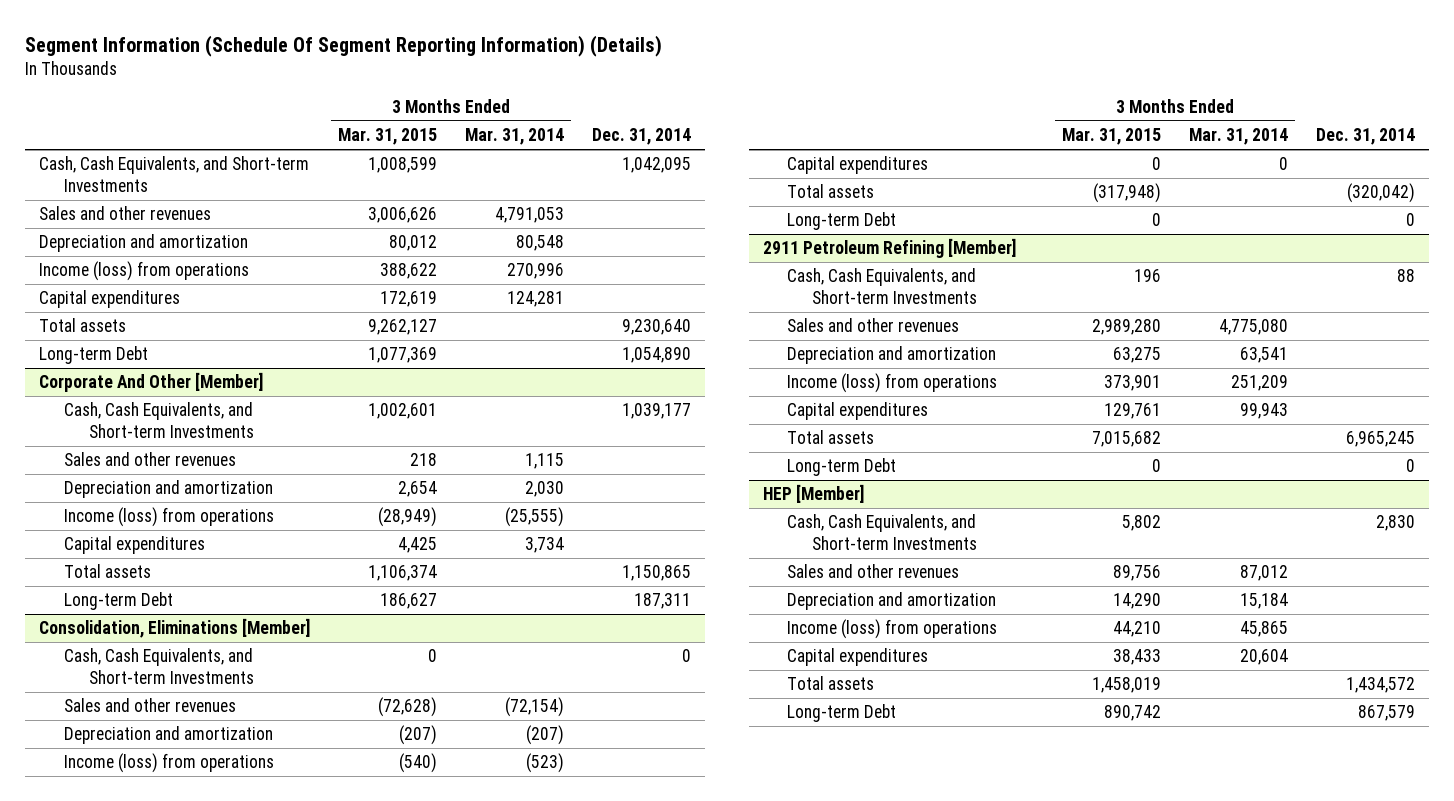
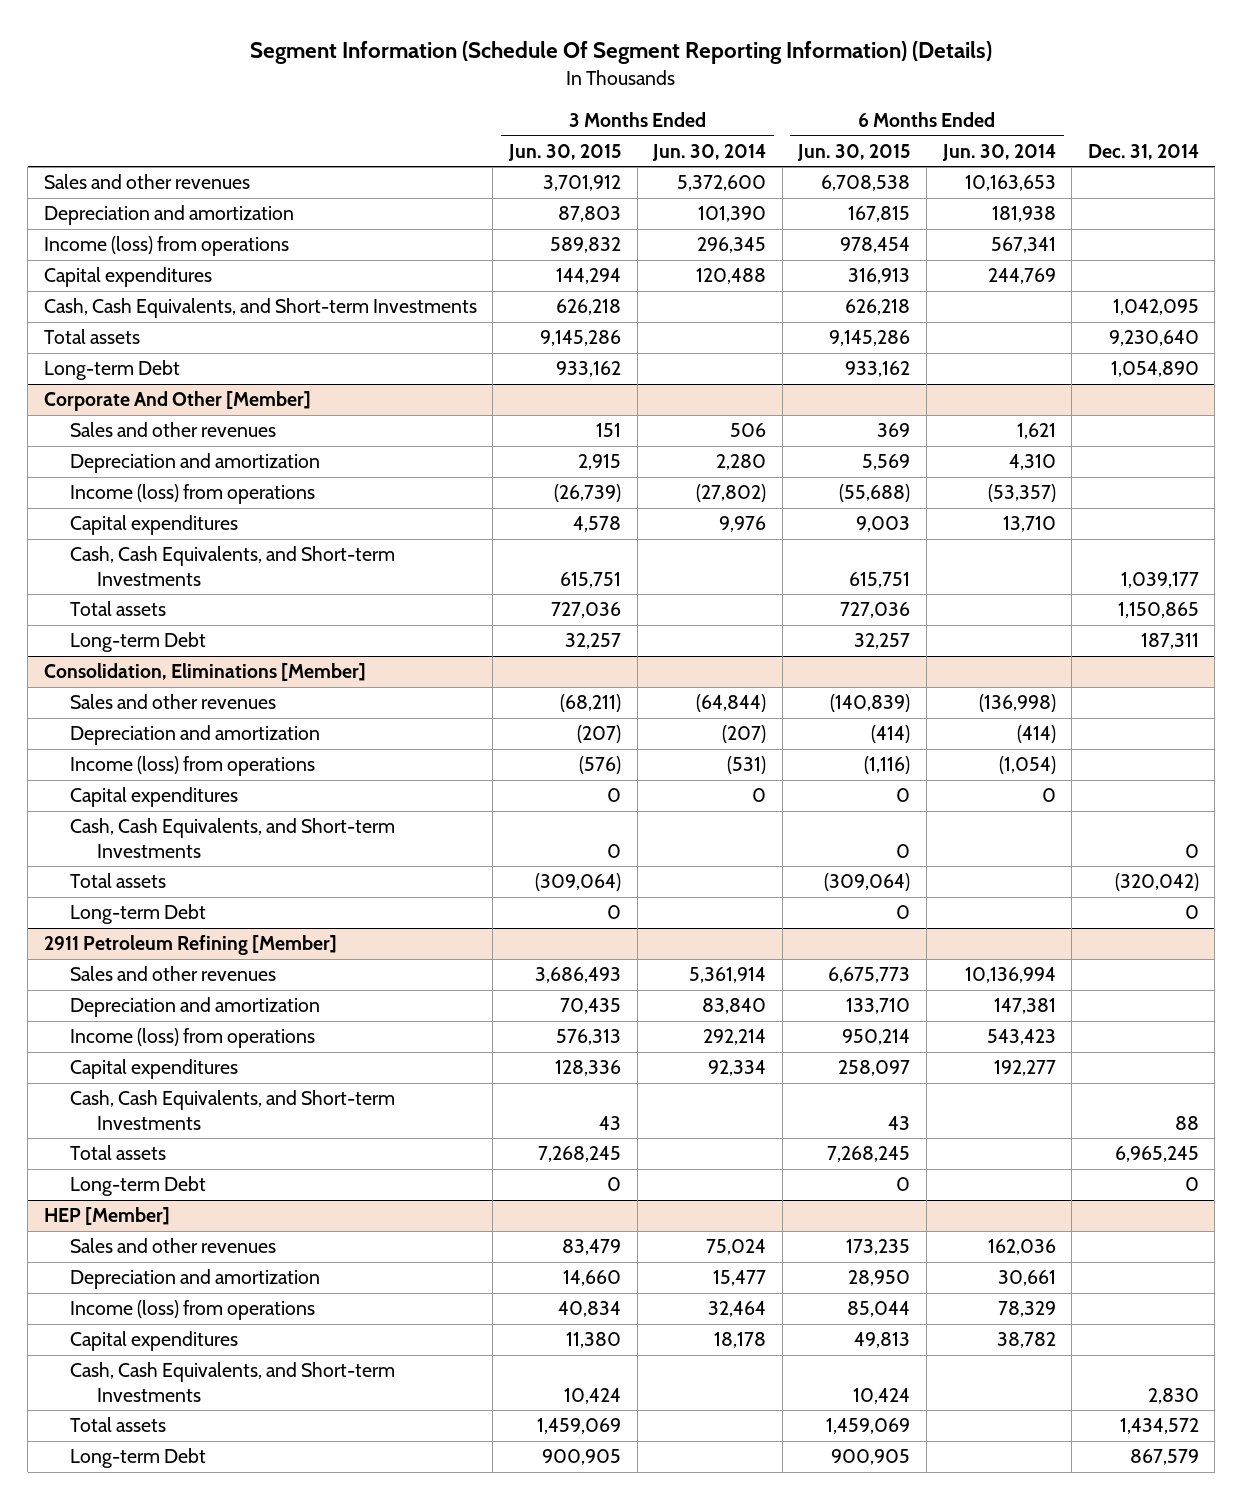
- | 3 Months Ended Mar. 31, 2015 | 3 Months Ended Mar. 31, 2014 | Dec. 31, 2014
+ | 3 Months Ended Jun. 30, 2015 | 3 Months Ended Jun. 30, 2014 | 6 Months Ended Jun. 30, 2015 | 6 Months Ended Jun. 30, 2014 | Dec. 31, 2014
moved down: Cash, Cash Equivalents, and Short-term Investments | 626,218 | | 626,218 | | 1,042,095
@ Corporate And Other [Member]
moved down: Cash, Cash Equivalents, and Short-term Investments | 615,751 | | 615,751 | | 1,039,177
@ Consolidation, Eliminations [Member]
moved down: Cash, Cash Equivalents, and Short-term Investments | 0 | | 0 | | 0
@ 2911 Petroleum Refining [Member]
moved down: Cash, Cash Equivalents, and Short-term Investments | 43 | | 43 | | 88
@ HEP [Member]
moved down: Cash, Cash Equivalents, and Short-term Investments | 10,424 | | 10,424 | | 2,830

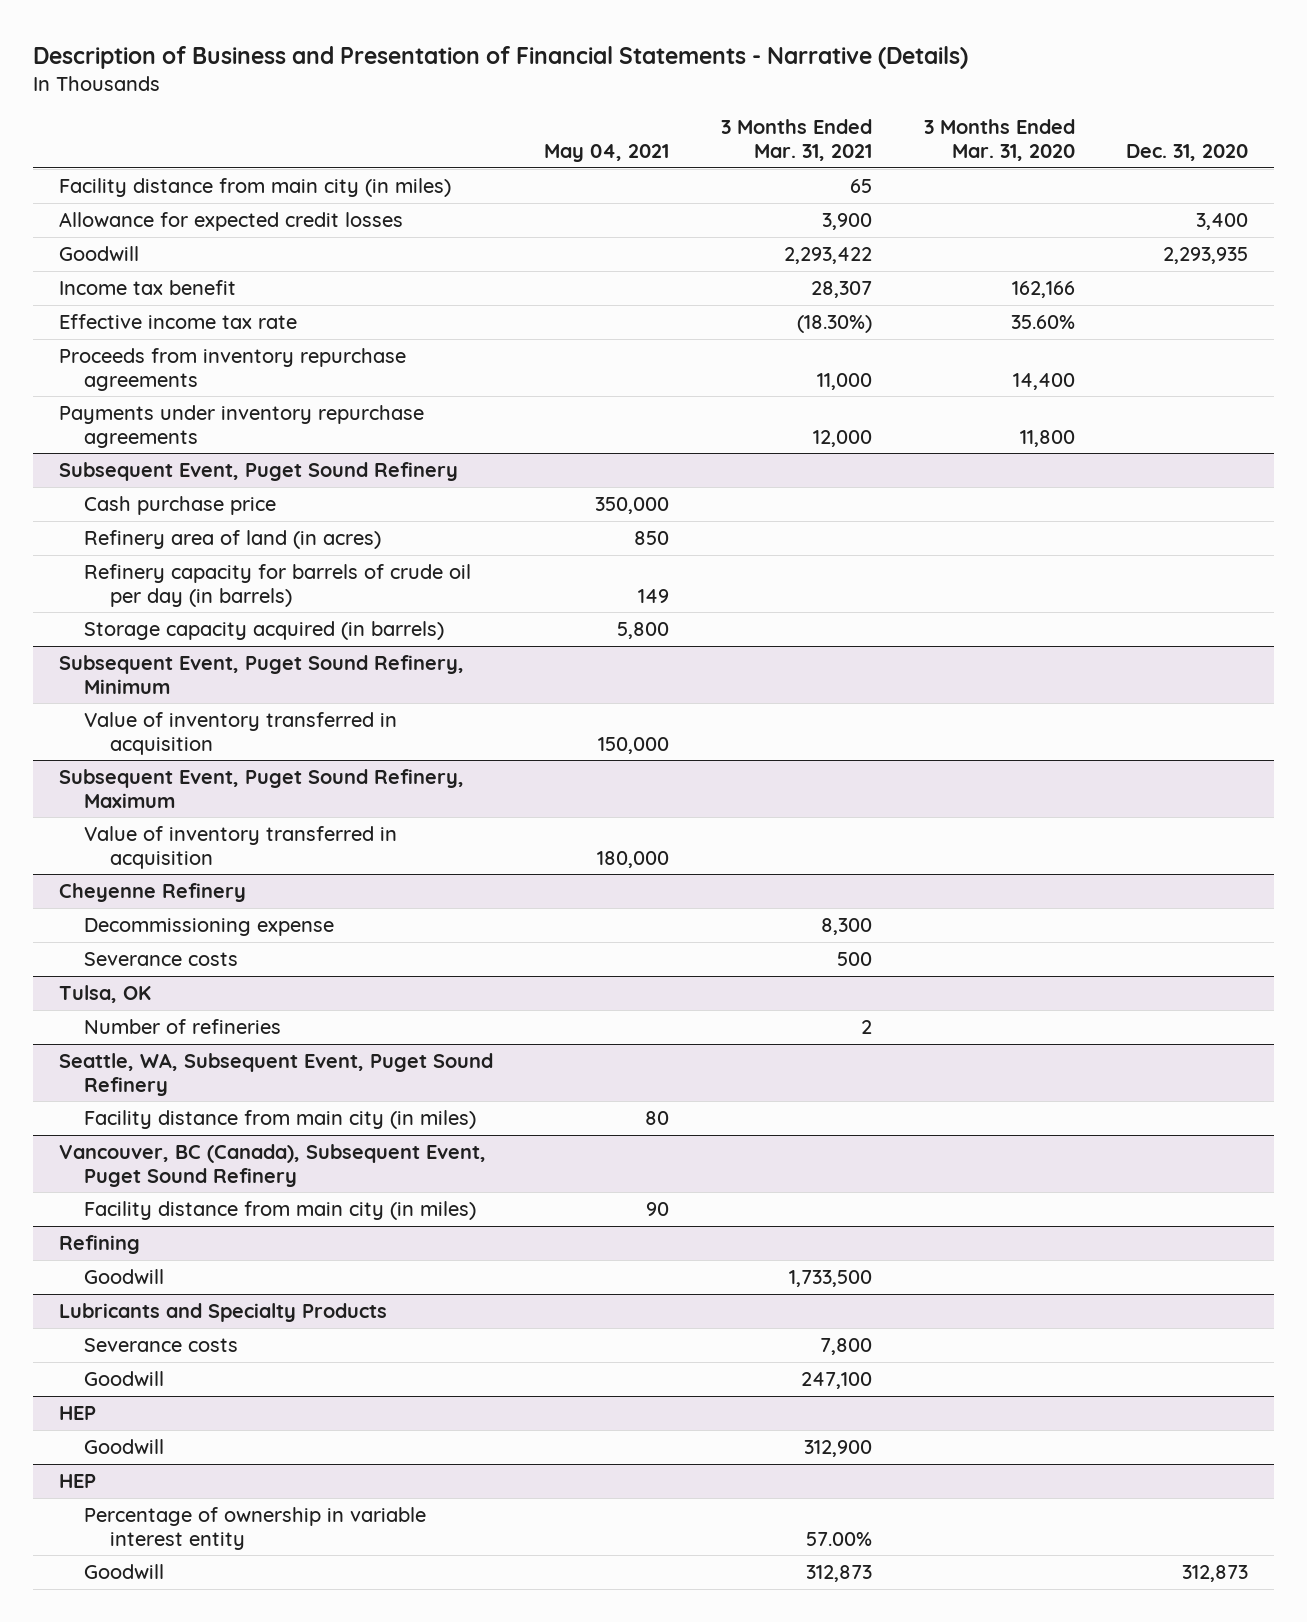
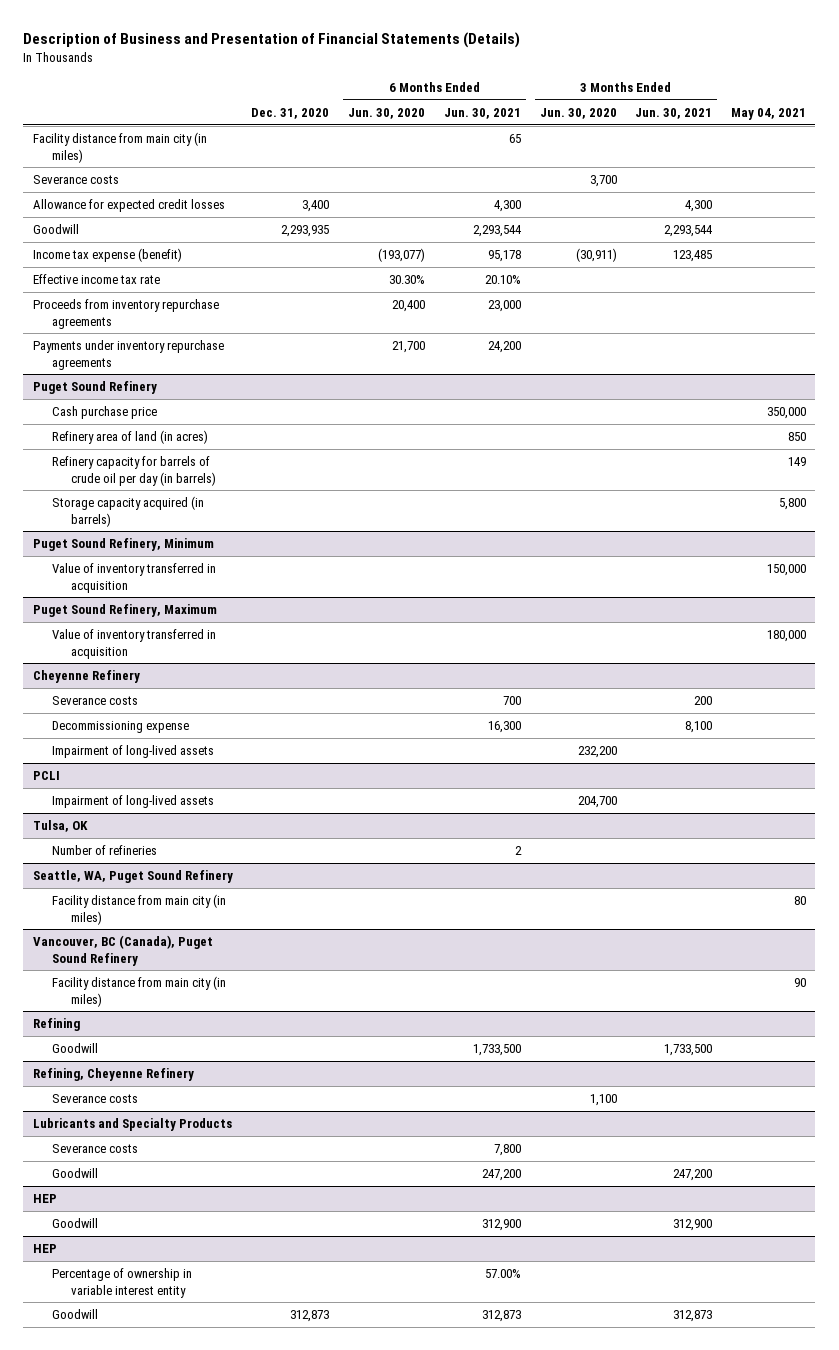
- Description of Business and Presentation of Financial Statements - Narrative (Details)
+ Description of Business and Presentation of Financial Statements (Details)
- | May 04, 2021 | 3 Months Ended Mar. 31, 2021 | 3 Months Ended Mar. 31, 2020 | Dec. 31, 2020
+ | Dec. 31, 2020 | 6 Months Ended Jun. 30, 2020 | 6 Months Ended Jun. 30, 2021 | 3 Months Ended Jun. 30, 2020 | 3 Months Ended Jun. 30, 2021 | May 04, 2021
+ Severance costs | | | | 3,700 | |
- Income tax benefit | | 28,307 | 162,166 |
+ Income tax expense (benefit) | | (193,077) | 95,178 | (30,911) | 123,485 |
- Subsequent Event, Puget Sound Refinery
+ Puget Sound Refinery
- Subsequent Event, Puget Sound Refinery, Minimum
+ Puget Sound Refinery, Minimum
- Subsequent Event, Puget Sound Refinery, Maximum
+ Puget Sound Refinery, Maximum
@ Cheyenne Refinery
moved down: Decommissioning expense | | | 16,300 | | 8,100 |
+ Impairment of long-lived assets | | | | 232,200 | |
+ PCLI
+ Impairment of long-lived assets | | | | 204,700 | |
- Seattle, WA, Subsequent Event, Puget Sound Refinery
+ Seattle, WA, Puget Sound Refinery
- Vancouver, BC (Canada), Subsequent Event, Puget Sound Refinery
+ Vancouver, BC (Canada), Puget Sound Refinery
+ Refining, Cheyenne Refinery
+ Severance costs | | | | 1,100 | |

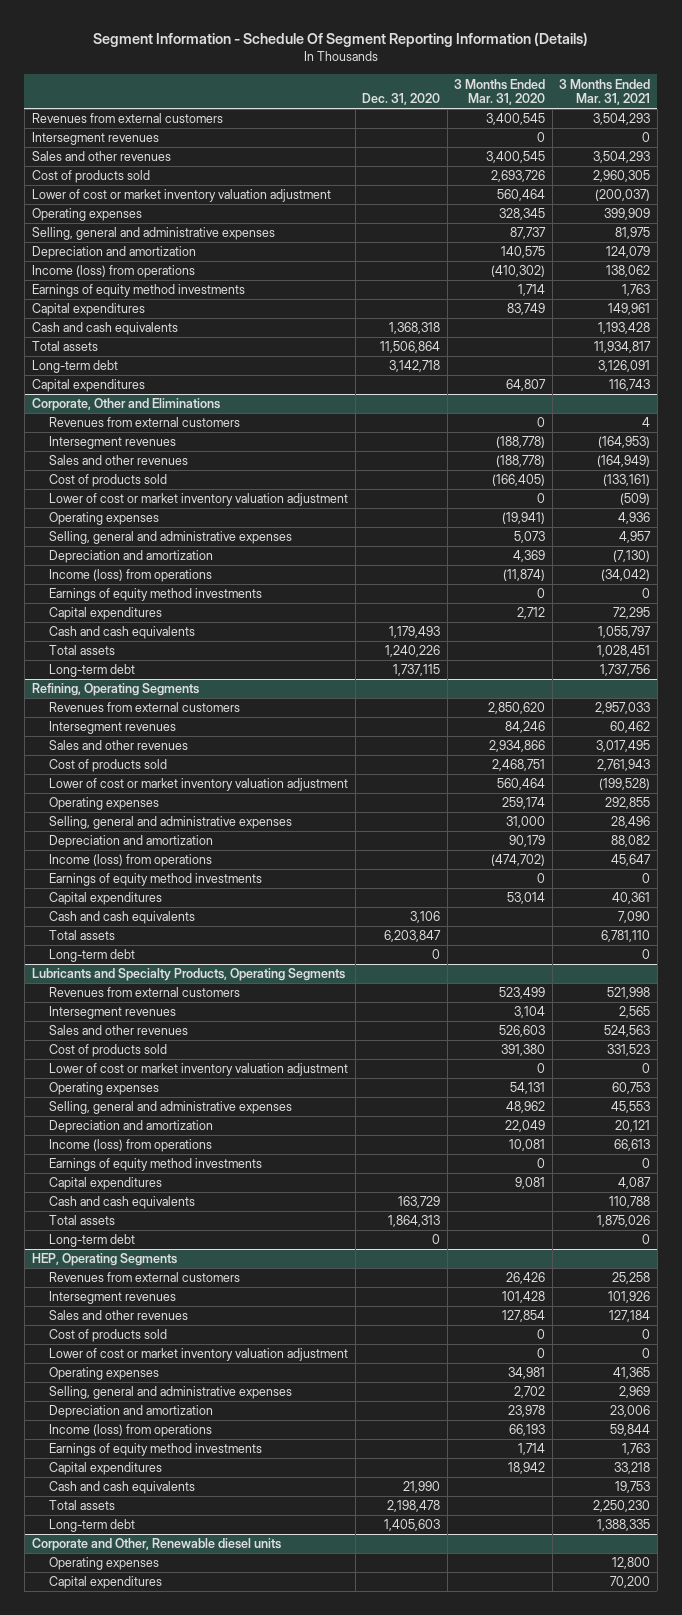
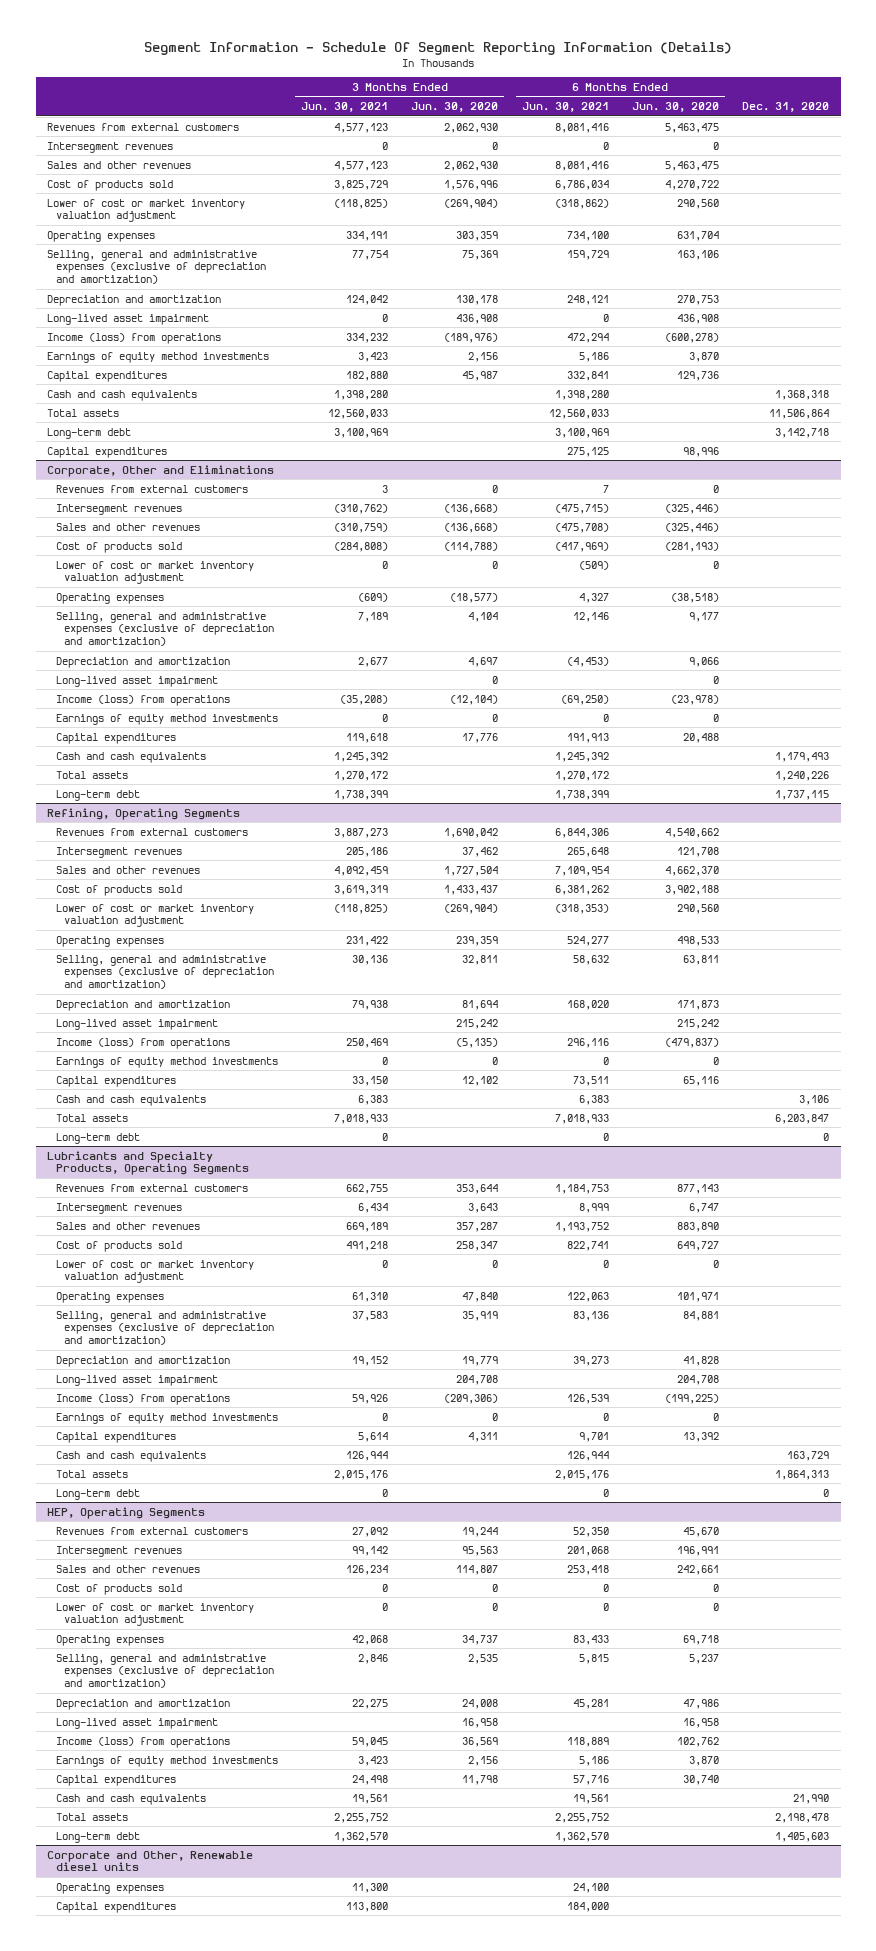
- | Dec. 31, 2020 | 3 Months Ended Mar. 31, 2020 | 3 Months Ended Mar. 31, 2021
+ | 3 Months Ended Jun. 30, 2021 | 3 Months Ended Jun. 30, 2020 | 6 Months Ended Jun. 30, 2021 | 6 Months Ended Jun. 30, 2020 | Dec. 31, 2020
- Selling, general and administrative expenses | | 87,737 | 81,975
+ Selling, general and administrative expenses (exclusive of depreciation and amortization) | 77,754 | 75,369 | 159,729 | 163,106 |
+ Long-lived asset impairment | 0 | 436,908 | 0 | 436,908 |
@ Corporate, Other and Eliminations
- Selling, general and administrative expenses | | 5,073 | 4,957
+ Selling, general and administrative expenses (exclusive of depreciation and amortization) | 7,189 | 4,104 | 12,146 | 9,177 |
+ Long-lived asset impairment | | 0 | | 0 |
@ Refining, Operating Segments
- Selling, general and administrative expenses | | 31,000 | 28,496
+ Selling, general and administrative expenses (exclusive of depreciation and amortization) | 30,136 | 32,811 | 58,632 | 63,811 |
+ Long-lived asset impairment | | 215,242 | | 215,242 |
@ Lubricants and Specialty Products, Operating Segments
- Selling, general and administrative expenses | | 48,962 | 45,553
+ Selling, general and administrative expenses (exclusive of depreciation and amortization) | 37,583 | 35,919 | 83,136 | 84,881 |
+ Long-lived asset impairment | | 204,708 | | 204,708 |
@ HEP, Operating Segments
- Selling, general and administrative expenses | | 2,702 | 2,969
+ Selling, general and administrative expenses (exclusive of depreciation and amortization) | 2,846 | 2,535 | 5,815 | 5,237 |
+ Long-lived asset impairment | | 16,958 | | 16,958 |

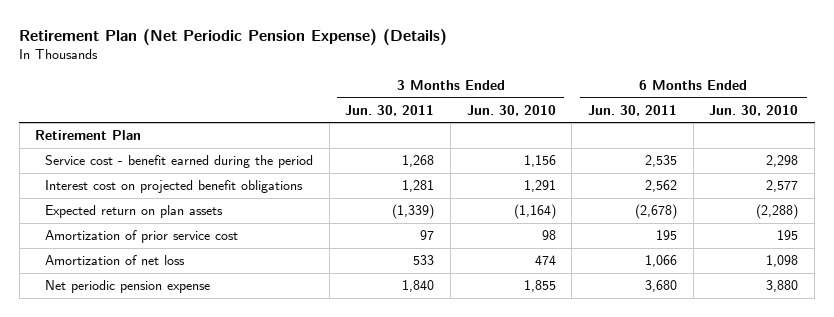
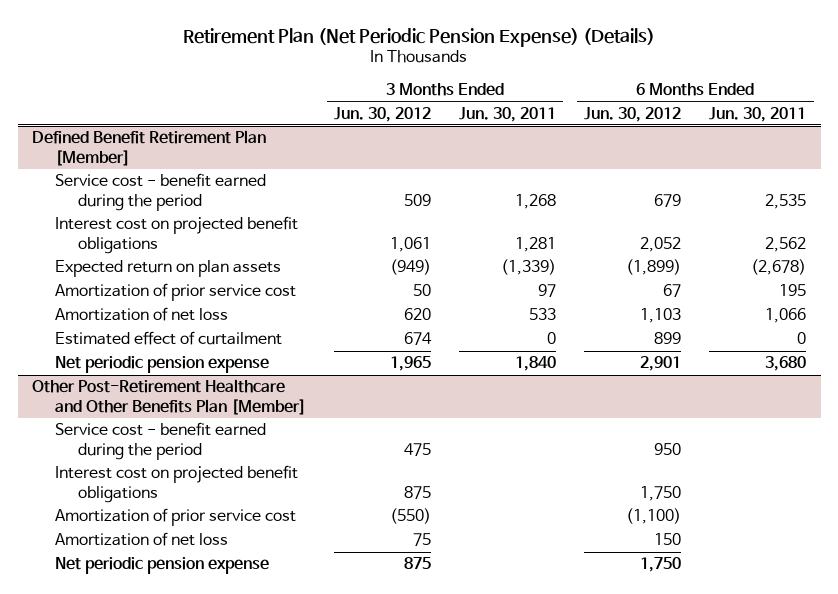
- | 3 Months Ended Jun. 30, 2011 | 3 Months Ended Jun. 30, 2010 | 6 Months Ended Jun. 30, 2011 | 6 Months Ended Jun. 30, 2010
+ | 3 Months Ended Jun. 30, 2012 | 3 Months Ended Jun. 30, 2011 | 6 Months Ended Jun. 30, 2012 | 6 Months Ended Jun. 30, 2011
- Retirement Plan
+ Defined Benefit Retirement Plan [Member]
+ Estimated effect of curtailment | 674 | 0 | 899 | 0
+ Other Post-Retirement Healthcare and Other Benefits Plan [Member]
+ Service cost - benefit earned during the period | 475 | | 950 |
+ Interest cost on projected benefit obligations | 875 | | 1,750 |
+ Amortization of prior service cost | (550) | | (1,100) |
+ Amortization of net loss | 75 | | 150 |
+ Net periodic pension expense | 875 | | 1,750 |

